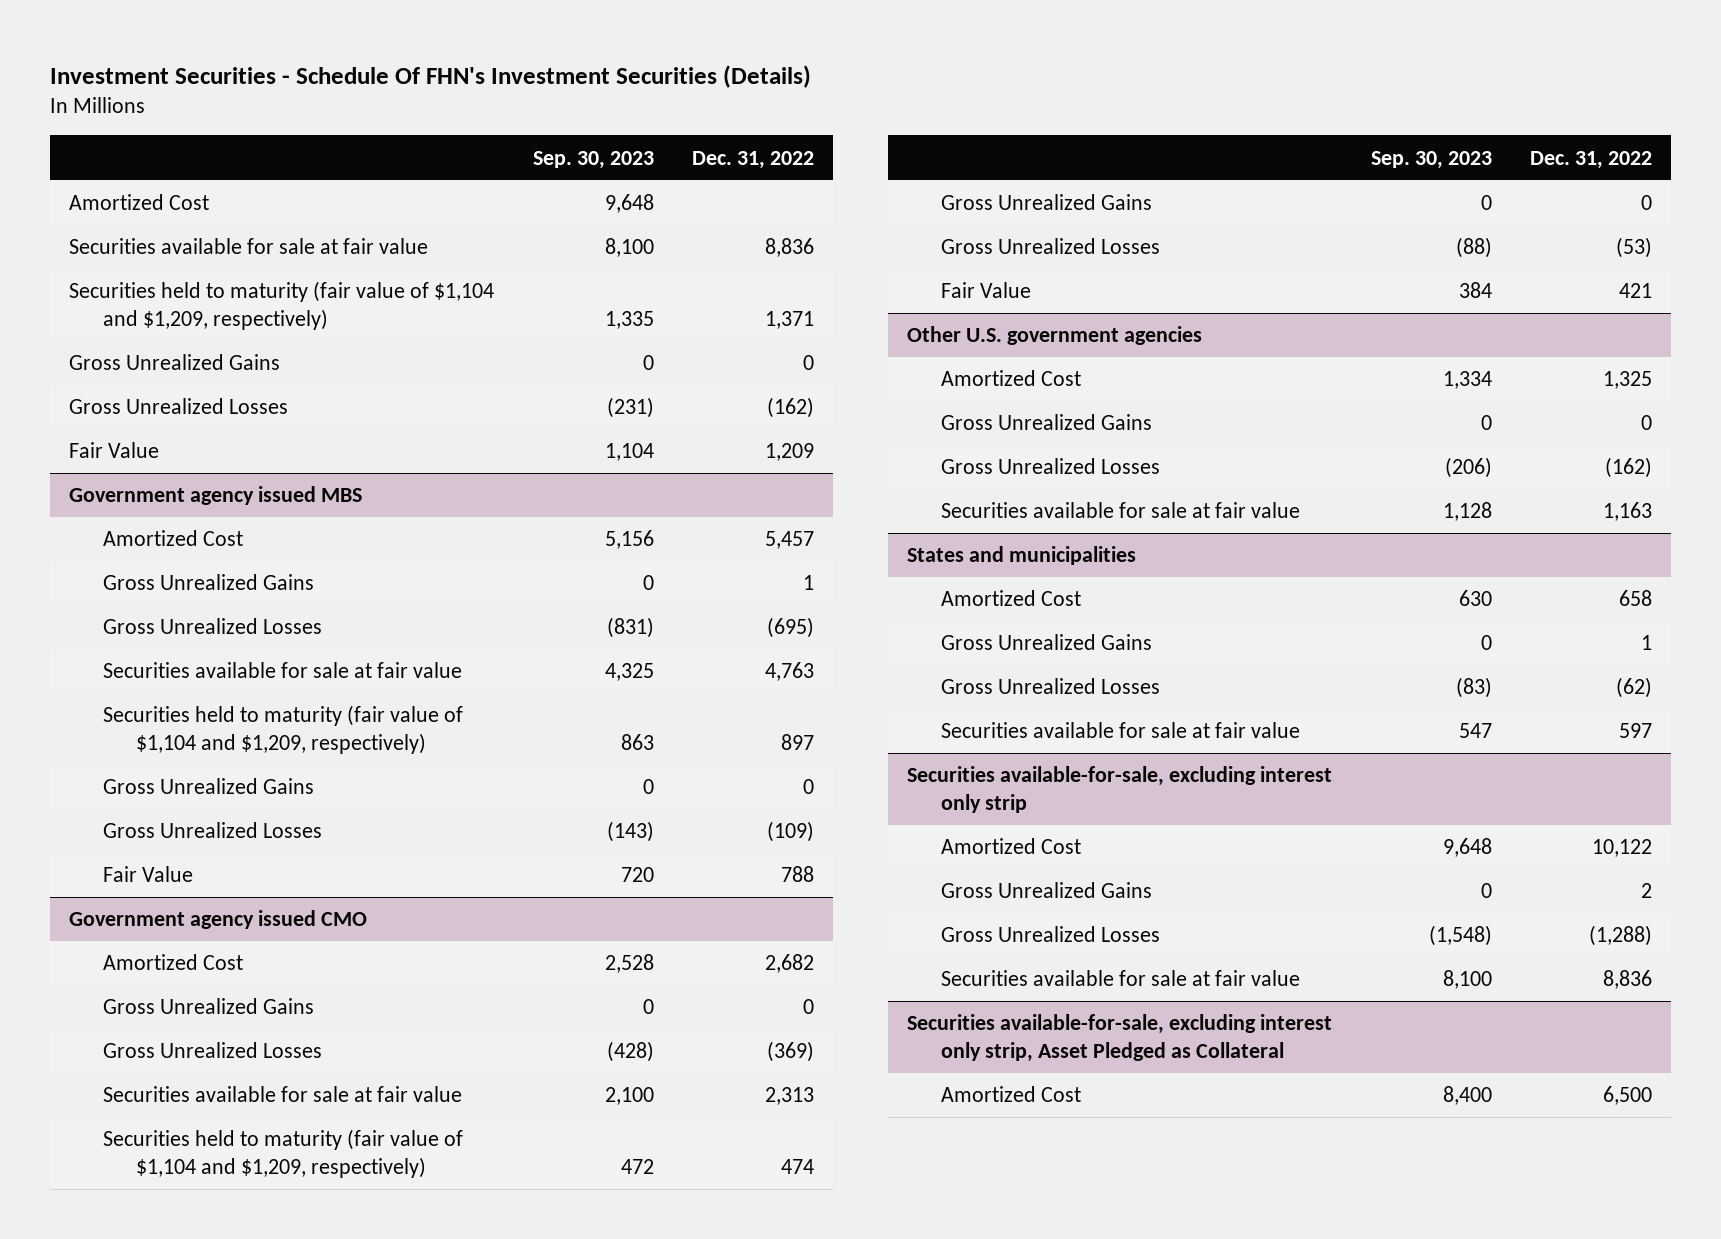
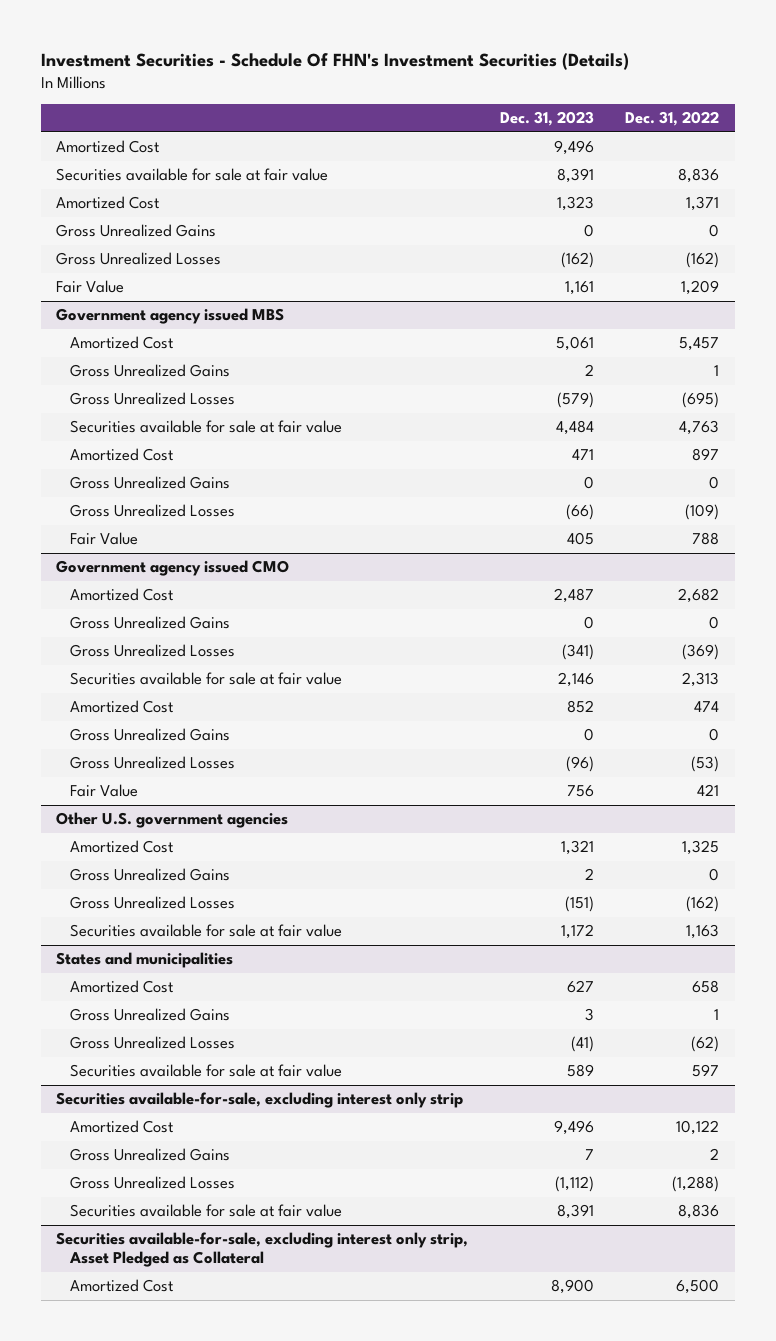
- | Sep. 30, 2023 | Dec. 31, 2022
+ | Dec. 31, 2023 | Dec. 31, 2022
- Securities held to maturity (fair value of $1,104 and $1,209, respectively) | 1,335 | 1,371
+ Amortized Cost | 1,323 | 1,371
@ Government agency issued MBS
- Securities held to maturity (fair value of $1,104 and $1,209, respectively) | 863 | 897
+ Amortized Cost | 471 | 897
@ Government agency issued CMO
- Securities held to maturity (fair value of $1,104 and $1,209, respectively) | 472 | 474
+ Amortized Cost | 852 | 474

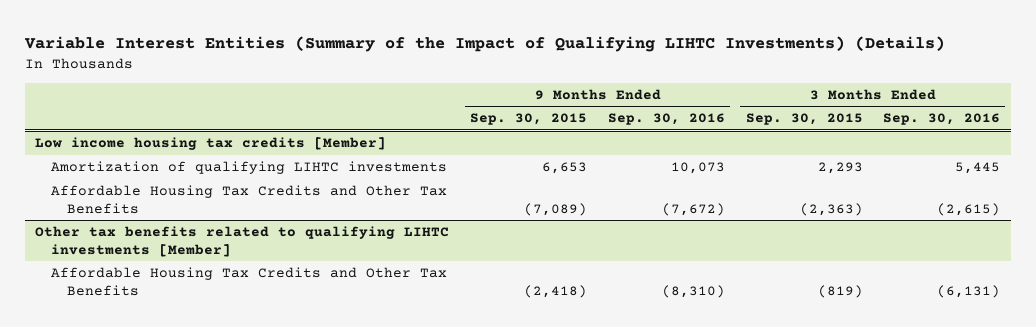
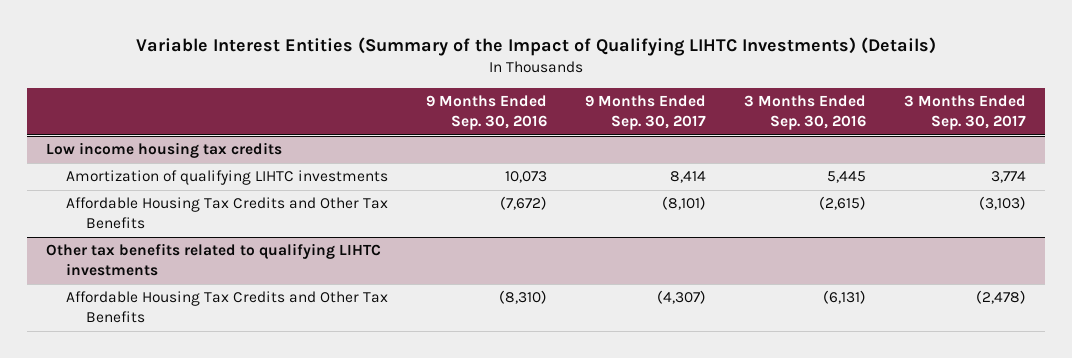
- | 9 Months Ended Sep. 30, 2015 | 9 Months Ended Sep. 30, 2016 | 3 Months Ended Sep. 30, 2015 | 3 Months Ended Sep. 30, 2016
+ | 9 Months Ended Sep. 30, 2016 | 9 Months Ended Sep. 30, 2017 | 3 Months Ended Sep. 30, 2016 | 3 Months Ended Sep. 30, 2017
- Low income housing tax credits [Member]
+ Low income housing tax credits
- Other tax benefits related to qualifying LIHTC investments [Member]
+ Other tax benefits related to qualifying LIHTC investments

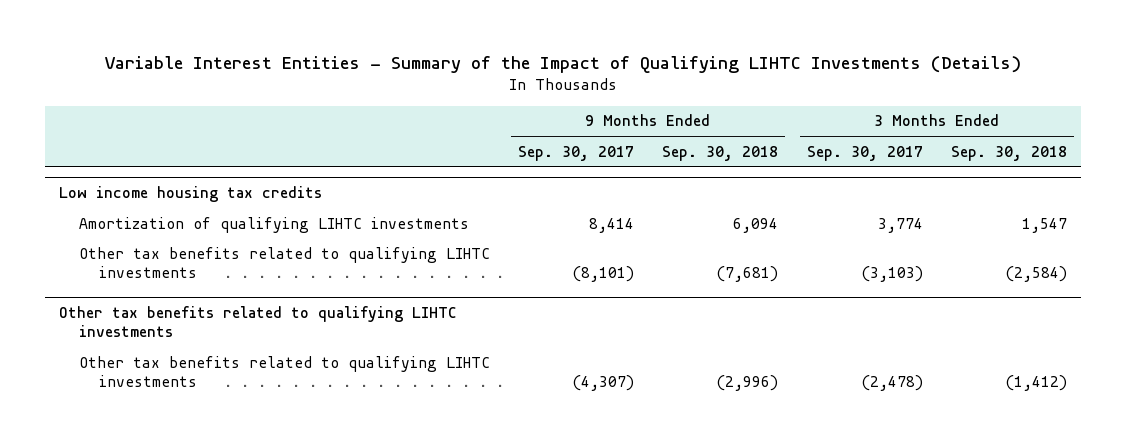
- Variable Interest Entities (Summary of the Impact of Qualifying LIHTC Investments) (Details)
+ Variable Interest Entities - Summary of the Impact of Qualifying LIHTC Investments (Details)
- | 9 Months Ended Sep. 30, 2016 | 9 Months Ended Sep. 30, 2017 | 3 Months Ended Sep. 30, 2016 | 3 Months Ended Sep. 30, 2017
+ | 9 Months Ended Sep. 30, 2017 | 9 Months Ended Sep. 30, 2018 | 3 Months Ended Sep. 30, 2017 | 3 Months Ended Sep. 30, 2018
@ Low income housing tax credits
- Affordable Housing Tax Credits and Other Tax Benefits | (7,672) | (8,101) | (2,615) | (3,103)
+ Other tax benefits related to qualifying LIHTC investments | (8,101) | (7,681) | (3,103) | (2,584)
@ Other tax benefits related to qualifying LIHTC investments
- Affordable Housing Tax Credits and Other Tax Benefits | (8,310) | (4,307) | (6,131) | (2,478)
+ Other tax benefits related to qualifying LIHTC investments | (4,307) | (2,996) | (2,478) | (1,412)

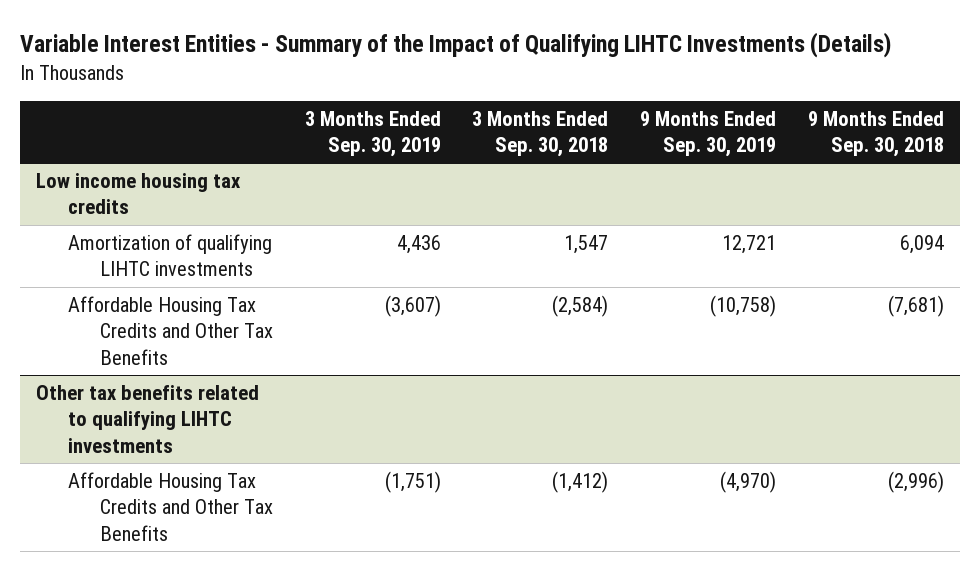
- | 9 Months Ended Sep. 30, 2017 | 9 Months Ended Sep. 30, 2018 | 3 Months Ended Sep. 30, 2017 | 3 Months Ended Sep. 30, 2018
+ | 3 Months Ended Sep. 30, 2019 | 3 Months Ended Sep. 30, 2018 | 9 Months Ended Sep. 30, 2019 | 9 Months Ended Sep. 30, 2018
@ Low income housing tax credits
- Other tax benefits related to qualifying LIHTC investments | (8,101) | (7,681) | (3,103) | (2,584)
+ Affordable Housing Tax Credits and Other Tax Benefits | (3,607) | (2,584) | (10,758) | (7,681)
@ Other tax benefits related to qualifying LIHTC investments
- Other tax benefits related to qualifying LIHTC investments | (4,307) | (2,996) | (2,478) | (1,412)
+ Affordable Housing Tax Credits and Other Tax Benefits | (1,751) | (1,412) | (4,970) | (2,996)

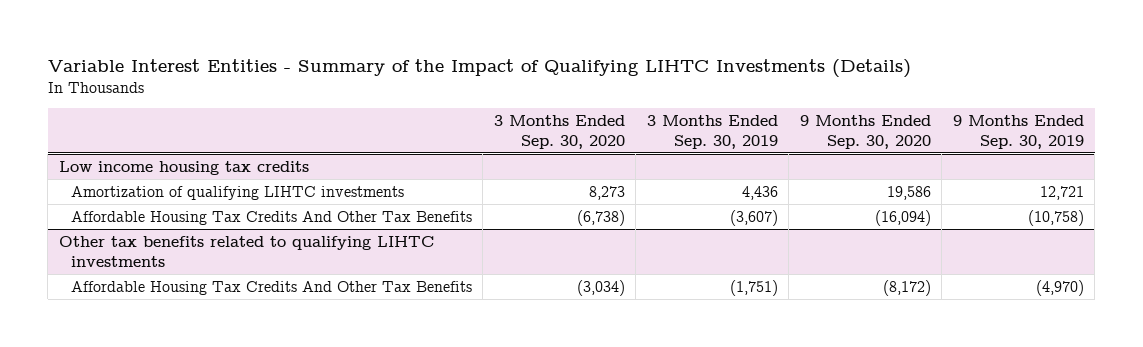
- | 3 Months Ended Sep. 30, 2019 | 3 Months Ended Sep. 30, 2018 | 9 Months Ended Sep. 30, 2019 | 9 Months Ended Sep. 30, 2018
+ | 3 Months Ended Sep. 30, 2020 | 3 Months Ended Sep. 30, 2019 | 9 Months Ended Sep. 30, 2020 | 9 Months Ended Sep. 30, 2019
@ Low income housing tax credits
- Affordable Housing Tax Credits and Other Tax Benefits | (3,607) | (2,584) | (10,758) | (7,681)
+ Affordable Housing Tax Credits And Other Tax Benefits | (6,738) | (3,607) | (16,094) | (10,758)
@ Other tax benefits related to qualifying LIHTC investments
- Affordable Housing Tax Credits and Other Tax Benefits | (1,751) | (1,412) | (4,970) | (2,996)
+ Affordable Housing Tax Credits And Other Tax Benefits | (3,034) | (1,751) | (8,172) | (4,970)

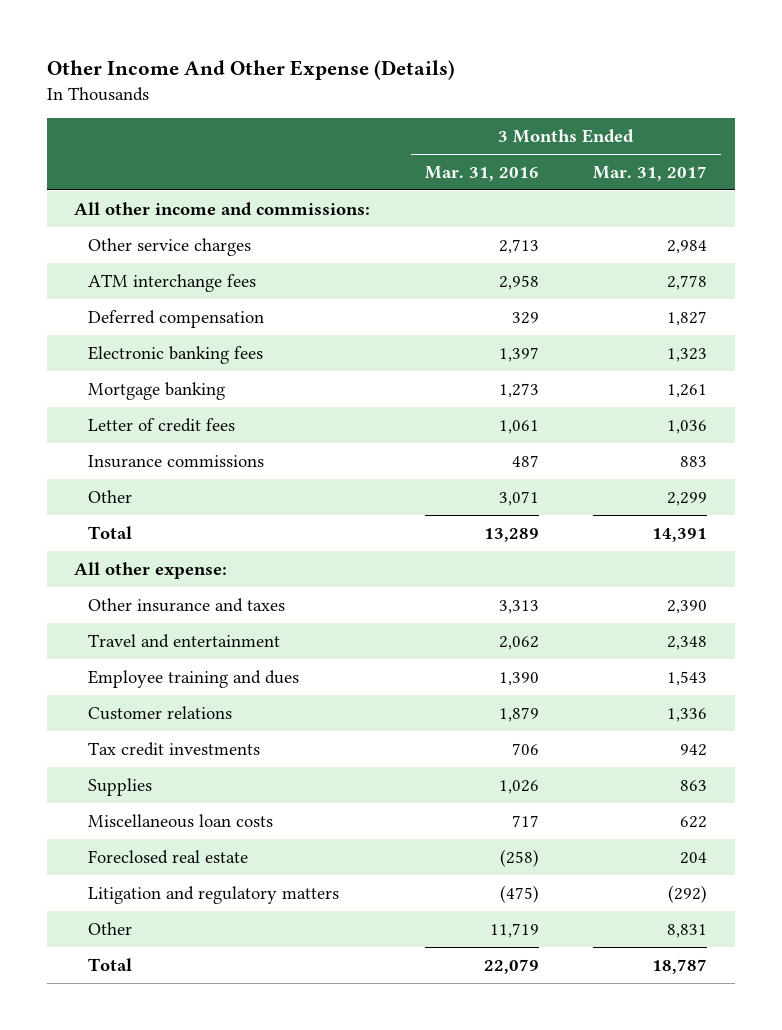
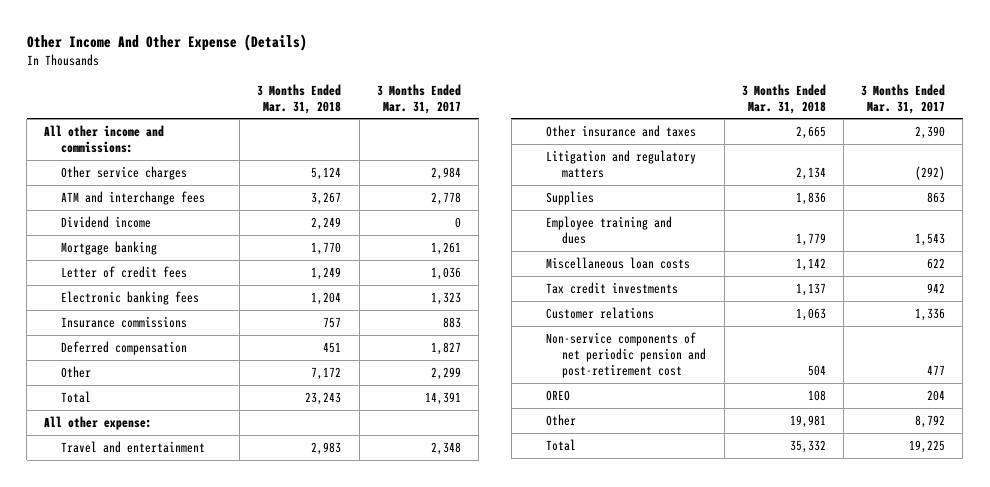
- | 3 Months Ended Mar. 31, 2016 | 3 Months Ended Mar. 31, 2017
+ | 3 Months Ended Mar. 31, 2018 | 3 Months Ended Mar. 31, 2017
- ATM interchange fees | 2,958 | 2,778
+ ATM and interchange fees | 3,267 | 2,778
+ Dividend income | 2,249 | 0
moved down: Electronic banking fees | 1,204 | 1,323
moved down: Deferred compensation | 451 | 1,827
moved down: Other insurance and taxes | 2,665 | 2,390
moved up: Litigation and regulatory matters | 2,134 | (292)
moved down: Employee training and dues | 1,779 | 1,543
- Foreclosed real estate | (258) | 204
- Other | 11,719 | 8,831
- Total | 22,079 | 18,787
moved down: Tax credit investments | 1,137 | 942
moved down: Customer relations | 1,063 | 1,336
+ Non-service components of net periodic pension and post-retirement cost | 504 | 477
+ OREO | 108 | 204
+ Other | 19,981 | 8,792
+ Total | 35,332 | 19,225

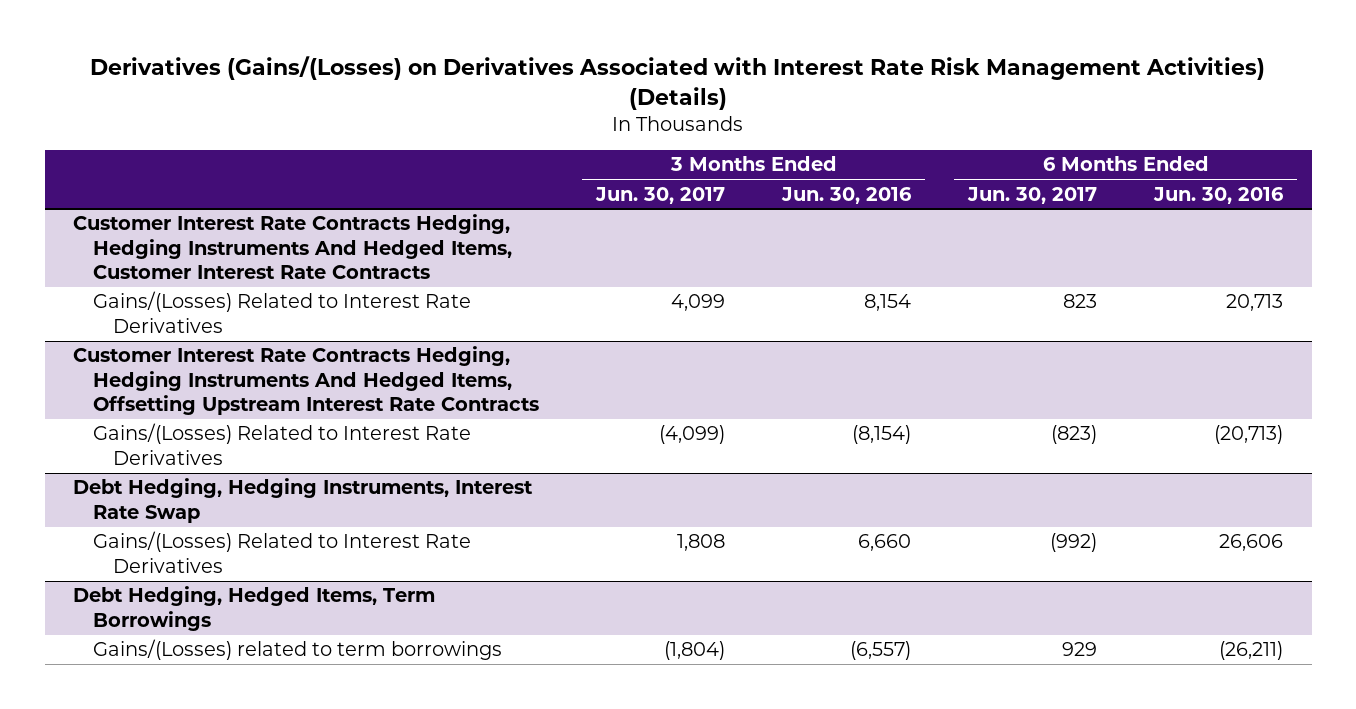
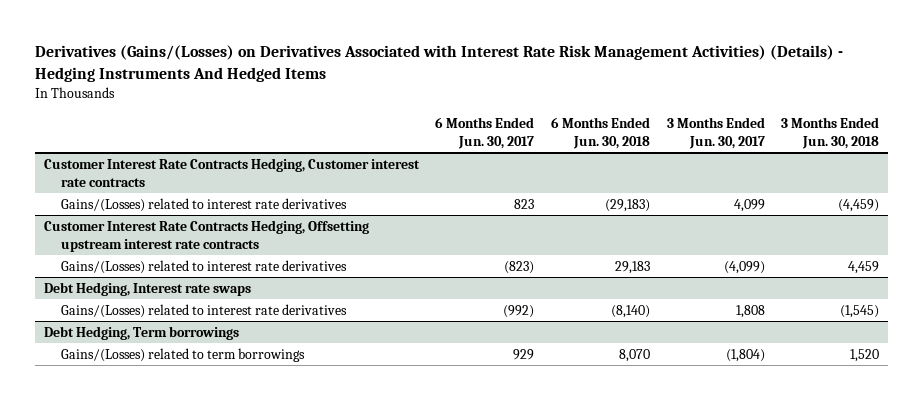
- Derivatives (Gains/(Losses) on Derivatives Associated with Interest Rate Risk Management Activities) (Details)
+ Derivatives (Gains/(Losses) on Derivatives Associated with Interest Rate Risk Management Activities) (Details) - Hedging Instruments And Hedged Items
- | 3 Months Ended Jun. 30, 2017 | 3 Months Ended Jun. 30, 2016 | 6 Months Ended Jun. 30, 2017 | 6 Months Ended Jun. 30, 2016
+ | 6 Months Ended Jun. 30, 2017 | 6 Months Ended Jun. 30, 2018 | 3 Months Ended Jun. 30, 2017 | 3 Months Ended Jun. 30, 2018
- Customer Interest Rate Contracts Hedging, Hedging Instruments And Hedged Items, Customer Interest Rate Contracts
- Gains/(Losses) Related to Interest Rate Derivatives | 4,099 | 8,154 | 823 | 20,713
- Customer Interest Rate Contracts Hedging, Hedging Instruments And Hedged Items, Offsetting Upstream Interest Rate Contracts
- Gains/(Losses) Related to Interest Rate Derivatives | (4,099) | (8,154) | (823) | (20,713)
- Debt Hedging, Hedging Instruments, Interest Rate Swap
- Gains/(Losses) Related to Interest Rate Derivatives | 1,808 | 6,660 | (992) | 26,606
- Debt Hedging, Hedged Items, Term Borrowings
+ Customer Interest Rate Contracts Hedging, Customer interest rate contracts
+ Gains/(Losses) related to interest rate derivatives | 823 | (29,183) | 4,099 | (4,459)
+ Customer Interest Rate Contracts Hedging, Offsetting upstream interest rate contracts
+ Gains/(Losses) related to interest rate derivatives | (823) | 29,183 | (4,099) | 4,459
+ Debt Hedging, Interest rate swaps
+ Gains/(Losses) related to interest rate derivatives | (992) | (8,140) | 1,808 | (1,545)
+ Debt Hedging, Term borrowings

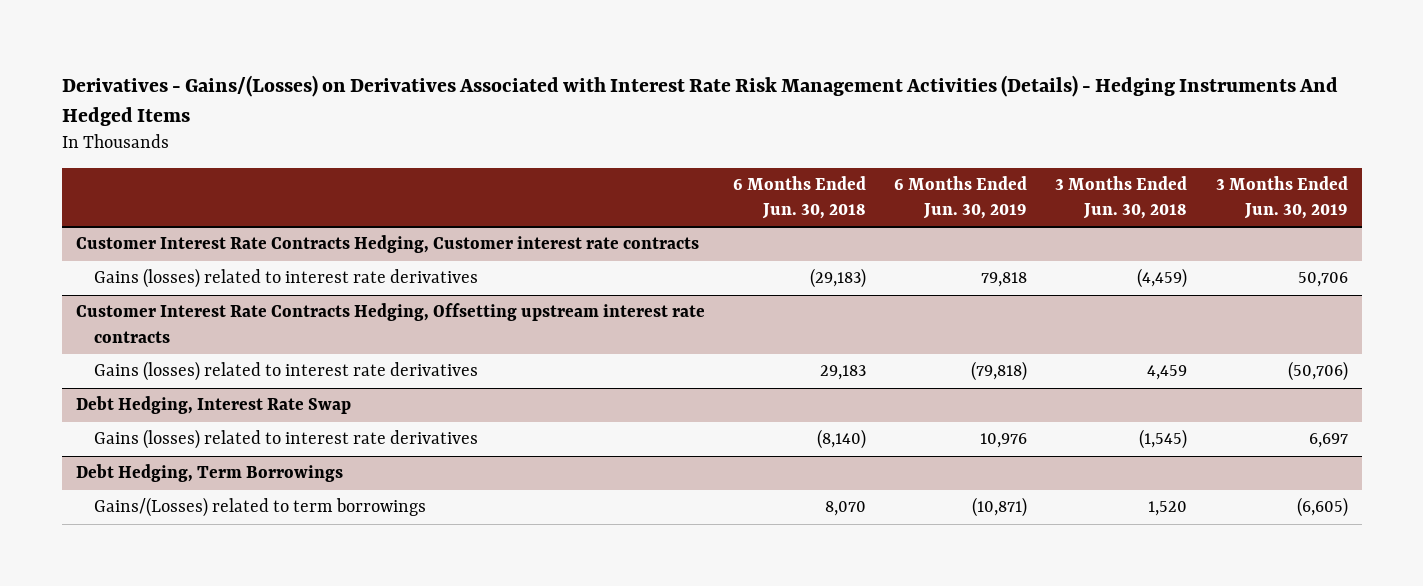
- Derivatives (Gains/(Losses) on Derivatives Associated with Interest Rate Risk Management Activities) (Details) - Hedging Instruments And Hedged Items
+ Derivatives - Gains/(Losses) on Derivatives Associated with Interest Rate Risk Management Activities (Details) - Hedging Instruments And Hedged Items
- | 6 Months Ended Jun. 30, 2017 | 6 Months Ended Jun. 30, 2018 | 3 Months Ended Jun. 30, 2017 | 3 Months Ended Jun. 30, 2018
+ | 6 Months Ended Jun. 30, 2018 | 6 Months Ended Jun. 30, 2019 | 3 Months Ended Jun. 30, 2018 | 3 Months Ended Jun. 30, 2019
@ Customer Interest Rate Contracts Hedging, Customer interest rate contracts
- Gains/(Losses) related to interest rate derivatives | 823 | (29,183) | 4,099 | (4,459)
+ Gains (losses) related to interest rate derivatives | (29,183) | 79,818 | (4,459) | 50,706
@ Customer Interest Rate Contracts Hedging, Offsetting upstream interest rate contracts
- Gains/(Losses) related to interest rate derivatives | (823) | 29,183 | (4,099) | 4,459
- Debt Hedging, Interest rate swaps
- Gains/(Losses) related to interest rate derivatives | (992) | (8,140) | 1,808 | (1,545)
- Debt Hedging, Term borrowings
@ Customer Interest Rate Contracts Hedging, Offsetting upstream interest rate contracts
+ Gains (losses) related to interest rate derivatives | 29,183 | (79,818) | 4,459 | (50,706)
+ Debt Hedging, Interest Rate Swap
+ Gains (losses) related to interest rate derivatives | (8,140) | 10,976 | (1,545) | 6,697
+ Debt Hedging, Term Borrowings

